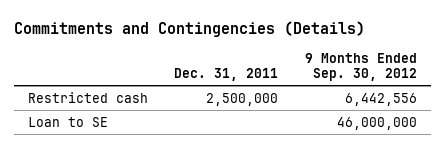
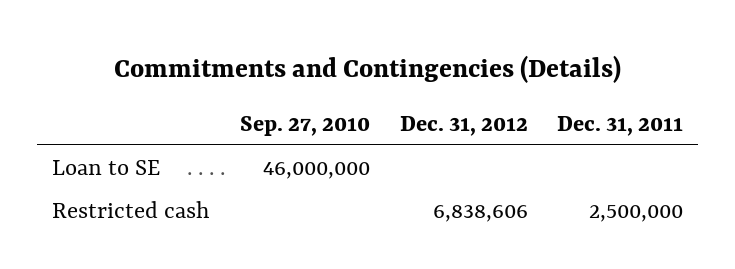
- | Dec. 31, 2011 | 9 Months Ended Sep. 30, 2012
+ | Sep. 27, 2010 | Dec. 31, 2012 | Dec. 31, 2011
moved down: Restricted cash | | 6,838,606 | 2,500,000

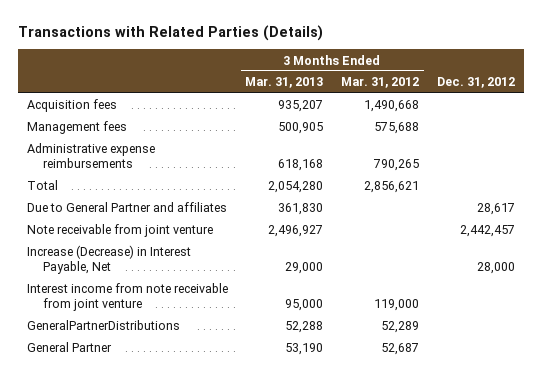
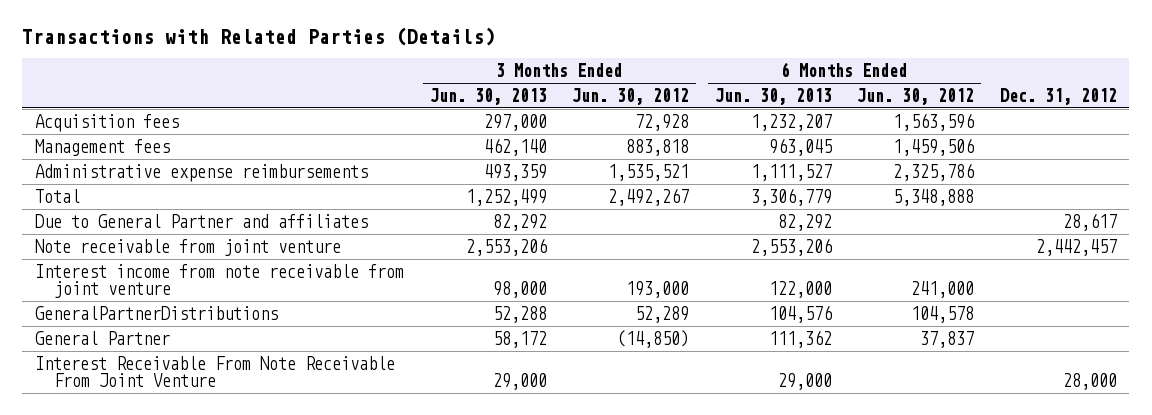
- | 3 Months Ended Mar. 31, 2013 | 3 Months Ended Mar. 31, 2012 | Dec. 31, 2012
+ | 3 Months Ended Jun. 30, 2013 | 3 Months Ended Jun. 30, 2012 | 6 Months Ended Jun. 30, 2013 | 6 Months Ended Jun. 30, 2012 | Dec. 31, 2012
- Increase (Decrease) in Interest Payable, Net | 29,000 | | 28,000
+ Interest Receivable From Note Receivable From Joint Venture | 29,000 | | 29,000 | | 28,000

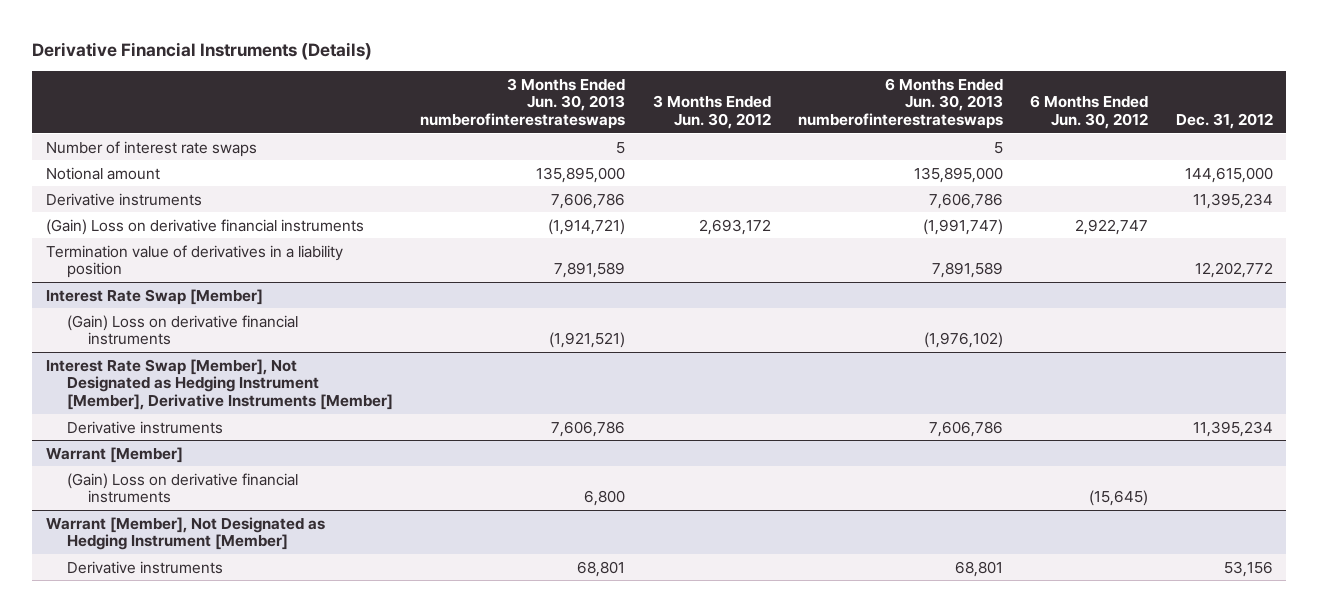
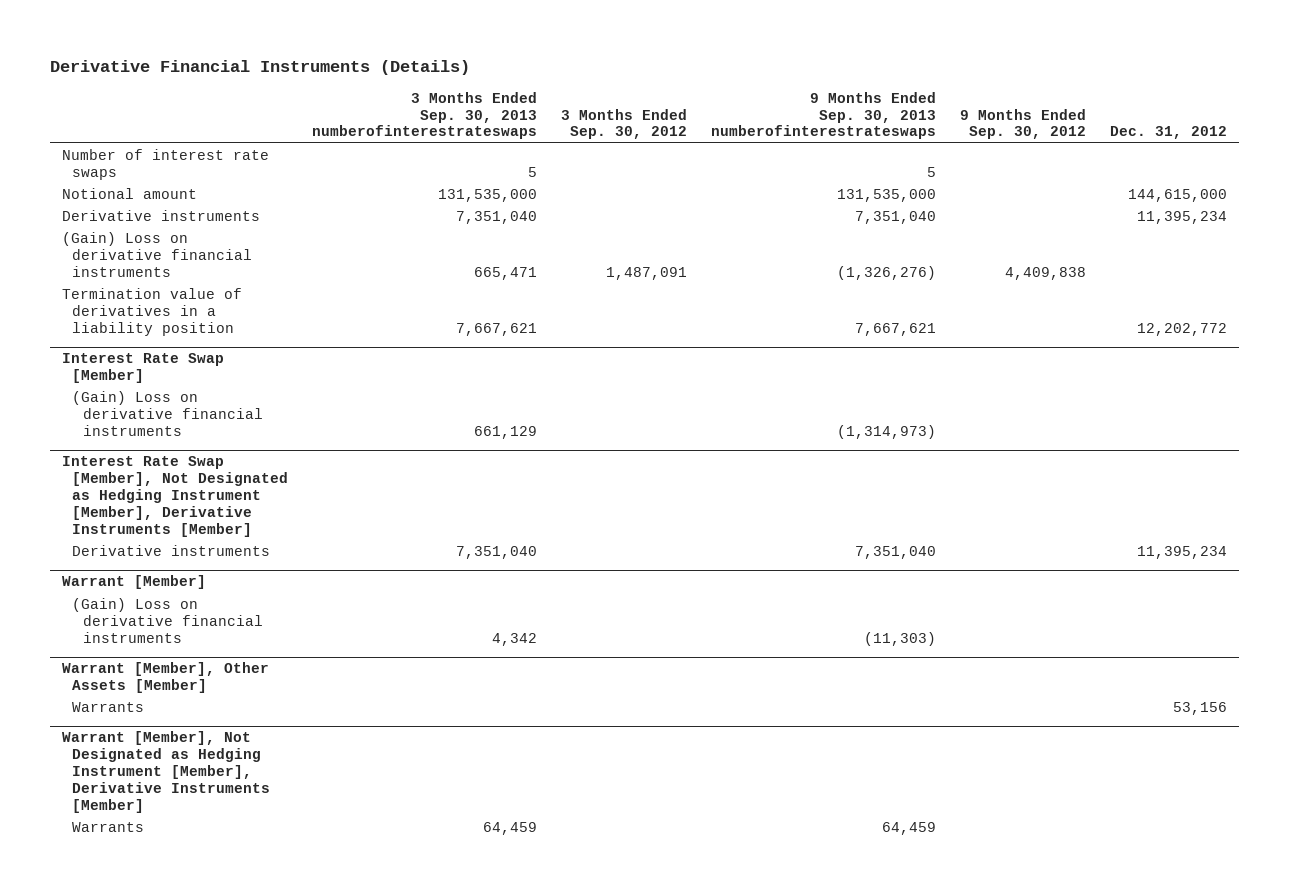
- | 3 Months Ended Jun. 30, 2013 numberofinterestrateswaps | 3 Months Ended Jun. 30, 2012 | 6 Months Ended Jun. 30, 2013 numberofinterestrateswaps | 6 Months Ended Jun. 30, 2012 | Dec. 31, 2012
+ | 3 Months Ended Sep. 30, 2013 numberofinterestrateswaps | 3 Months Ended Sep. 30, 2012 | 9 Months Ended Sep. 30, 2013 numberofinterestrateswaps | 9 Months Ended Sep. 30, 2012 | Dec. 31, 2012
- Warrant [Member], Not Designated as Hedging Instrument [Member]
- Derivative instruments | 68,801 | | 68,801 | | 53,156
+ Warrant [Member], Other Assets [Member]
+ Warrants | | | | | 53,156
+ Warrant [Member], Not Designated as Hedging Instrument [Member], Derivative Instruments [Member]
+ Warrants | 64,459 | | 64,459 | |

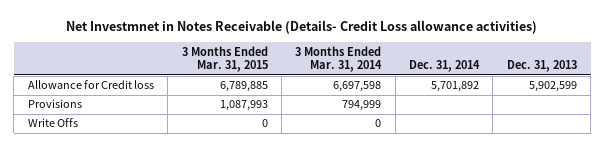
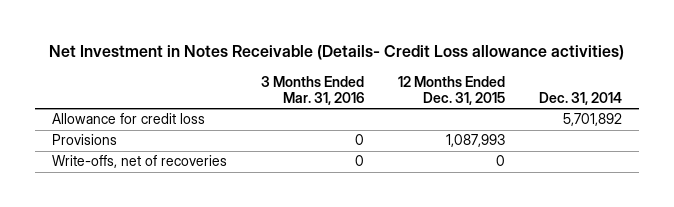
- Net Investmnet in Notes Receivable (Details- Credit Loss allowance activities)
+ Net Investment in Notes Receivable (Details- Credit Loss allowance activities)
- | 3 Months Ended Mar. 31, 2015 | 3 Months Ended Mar. 31, 2014 | Dec. 31, 2014 | Dec. 31, 2013
+ | 3 Months Ended Mar. 31, 2016 | 12 Months Ended Dec. 31, 2015 | Dec. 31, 2014
- Allowance for Credit loss | 6,789,885 | 6,697,598 | 5,701,892 | 5,902,599
+ Allowance for credit loss | | | 5,701,892
- Write Offs | 0 | 0 | |
+ Write-offs, net of recoveries | 0 | 0 |

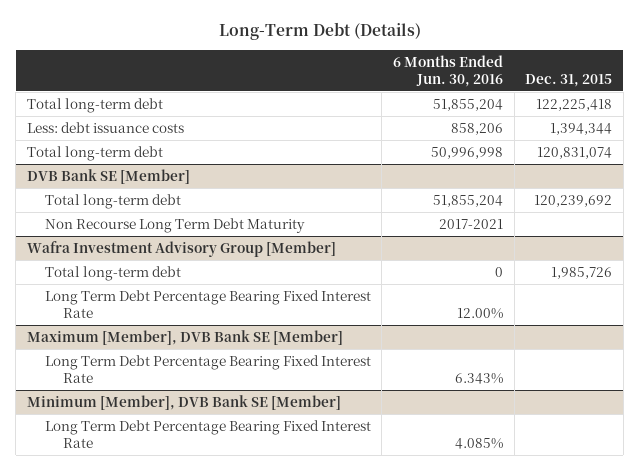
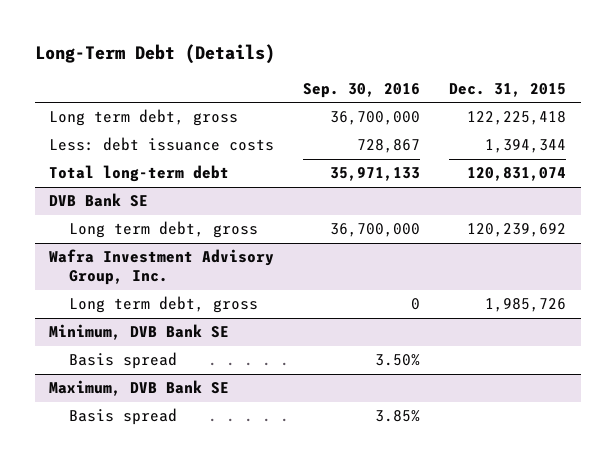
- | 6 Months Ended Jun. 30, 2016 | Dec. 31, 2015
+ | Sep. 30, 2016 | Dec. 31, 2015
- Total long-term debt | 51,855,204 | 122,225,418
+ Long term debt, gross | 36,700,000 | 122,225,418
- DVB Bank SE [Member]
- Total long-term debt | 51,855,204 | 120,239,692
- Non Recourse Long Term Debt Maturity | 2017-2021 |
- Wafra Investment Advisory Group [Member]
- Total long-term debt | 0 | 1,985,726
- Long Term Debt Percentage Bearing Fixed Interest Rate | 12.00% |
- Maximum [Member], DVB Bank SE [Member]
- Long Term Debt Percentage Bearing Fixed Interest Rate | 6.343% |
- Minimum [Member], DVB Bank SE [Member]
- Long Term Debt Percentage Bearing Fixed Interest Rate | 4.085% |
+ DVB Bank SE
+ Long term debt, gross | 36,700,000 | 120,239,692
+ Wafra Investment Advisory Group, Inc.
+ Long term debt, gross | 0 | 1,985,726
+ Minimum, DVB Bank SE
+ Basis spread | 3.50% |
+ Maximum, DVB Bank SE
+ Basis spread | 3.85% |

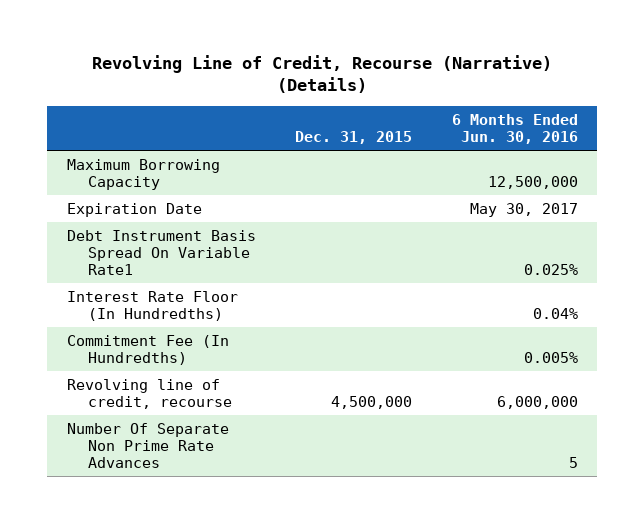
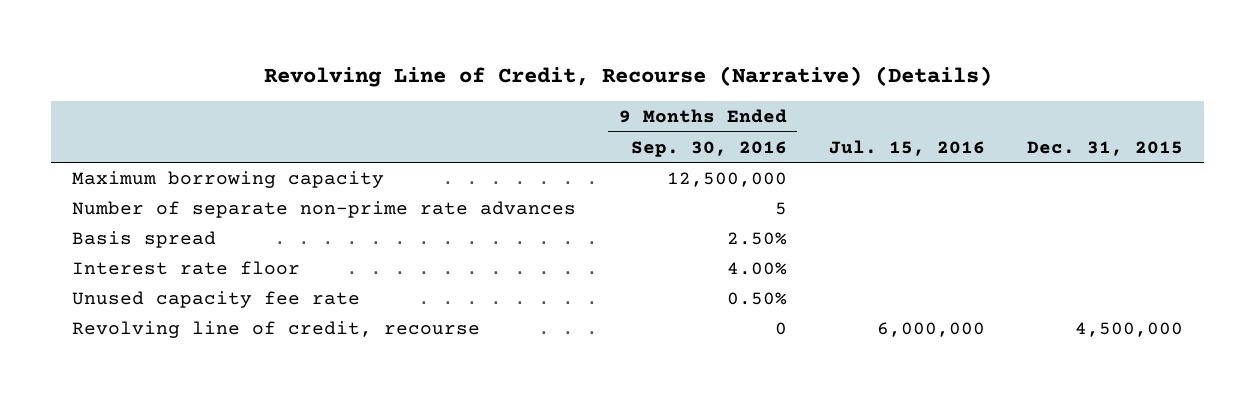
- | Dec. 31, 2015 | 6 Months Ended Jun. 30, 2016
+ | 9 Months Ended Sep. 30, 2016 | Jul. 15, 2016 | Dec. 31, 2015
- Maximum Borrowing Capacity | | 12,500,000
- Expiration Date | | May 30, 2017
- Debt Instrument Basis Spread On Variable Rate1 | | 0.025%
- Interest Rate Floor (In Hundredths) | | 0.04%
- Commitment Fee (In Hundredths) | | 0.005%
+ Maximum borrowing capacity | 12,500,000 | |
+ Number of separate non-prime rate advances | 5 | |
+ Basis spread | 2.50% | |
+ Interest rate floor | 4.00% | |
+ Unused capacity fee rate | 0.50% | |
- Number Of Separate Non Prime Rate Advances | | 5

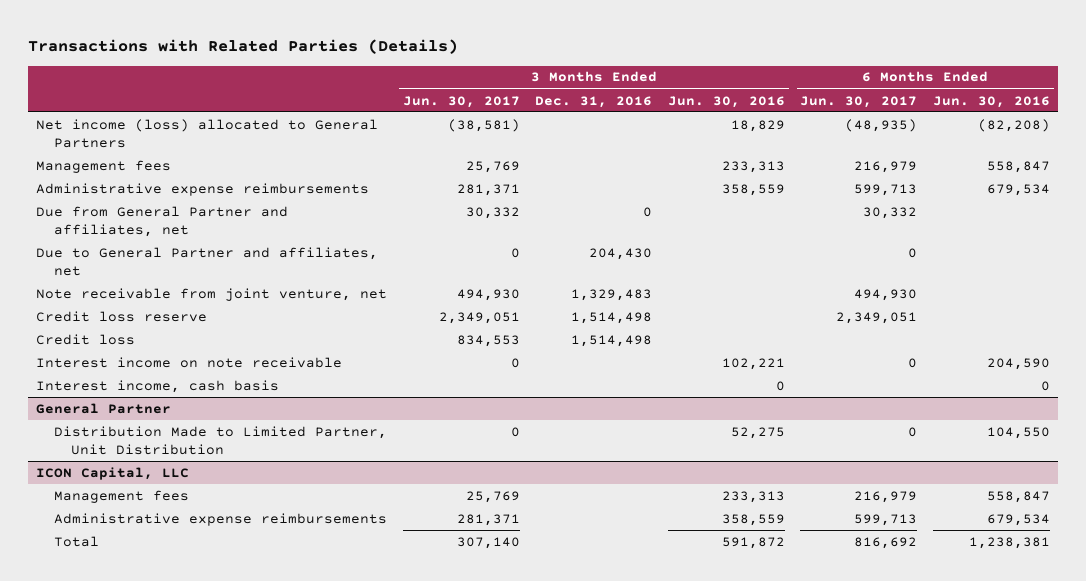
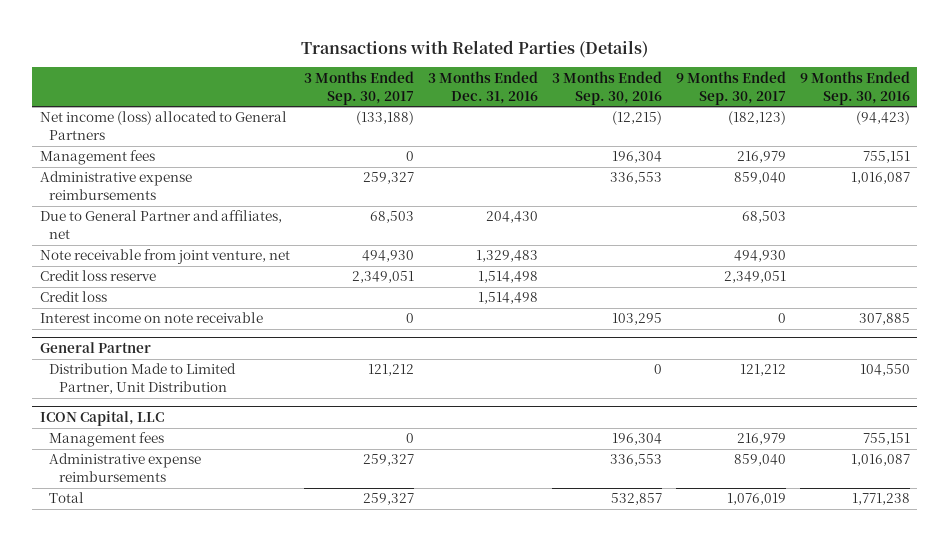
- | 3 Months Ended Jun. 30, 2017 | 3 Months Ended Dec. 31, 2016 | 3 Months Ended Jun. 30, 2016 | 6 Months Ended Jun. 30, 2017 | 6 Months Ended Jun. 30, 2016
+ | 3 Months Ended Sep. 30, 2017 | 3 Months Ended Dec. 31, 2016 | 3 Months Ended Sep. 30, 2016 | 9 Months Ended Sep. 30, 2017 | 9 Months Ended Sep. 30, 2016
- Due from General Partner and affiliates, net | 30,332 | 0 | | 30,332 |
- Interest income, cash basis | | | 0 | | 0

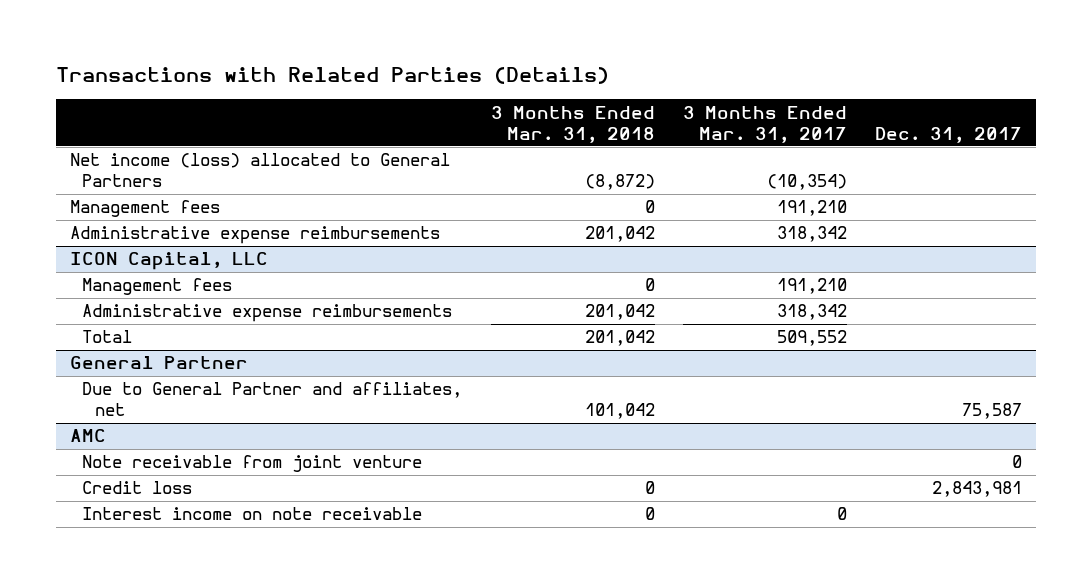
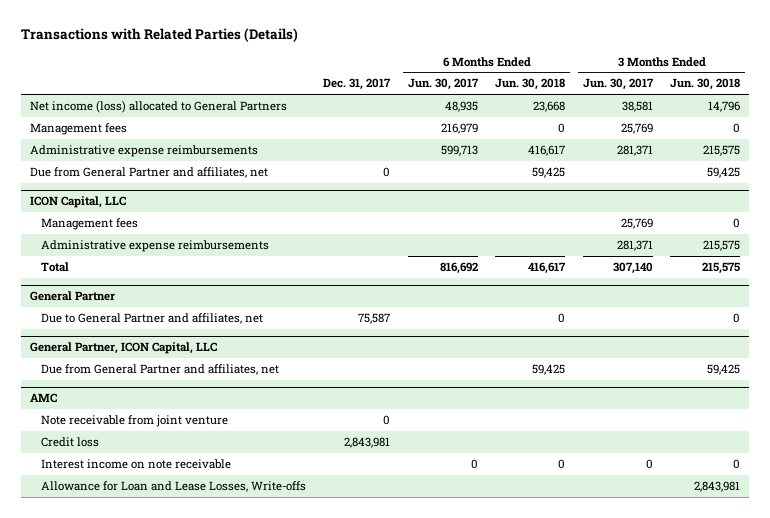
- | 3 Months Ended Mar. 31, 2018 | 3 Months Ended Mar. 31, 2017 | Dec. 31, 2017
+ | Dec. 31, 2017 | 6 Months Ended Jun. 30, 2017 | 6 Months Ended Jun. 30, 2018 | 3 Months Ended Jun. 30, 2017 | 3 Months Ended Jun. 30, 2018
+ Due from General Partner and affiliates, net | 0 | | 59,425 | | 59,425
+ General Partner, ICON Capital, LLC
+ Due from General Partner and affiliates, net | | | 59,425 | | 59,425
@ AMC
+ Allowance for Loan and Lease Losses, Write-offs | | | | | 2,843,981

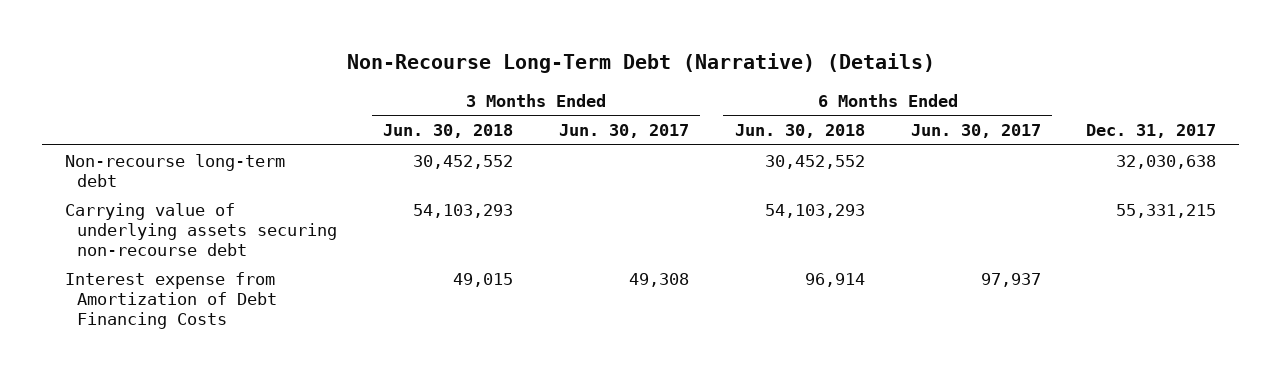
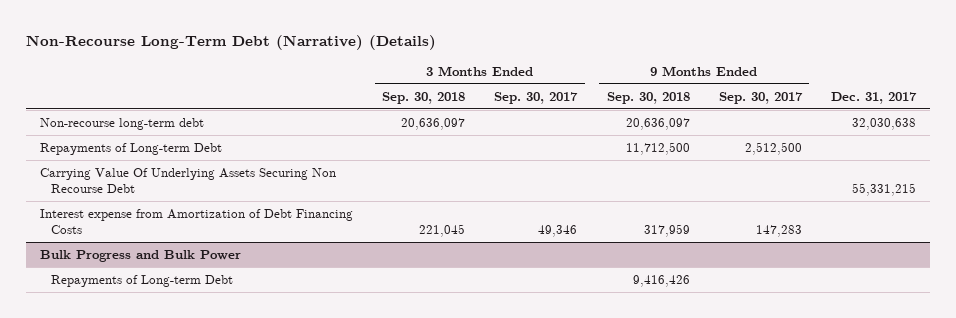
- | 3 Months Ended Jun. 30, 2018 | 3 Months Ended Jun. 30, 2017 | 6 Months Ended Jun. 30, 2018 | 6 Months Ended Jun. 30, 2017 | Dec. 31, 2017
+ | 3 Months Ended Sep. 30, 2018 | 3 Months Ended Sep. 30, 2017 | 9 Months Ended Sep. 30, 2018 | 9 Months Ended Sep. 30, 2017 | Dec. 31, 2017
- Carrying value of underlying assets securing non-recourse debt | 54,103,293 | | 54,103,293 | | 55,331,215
+ Repayments of Long-term Debt | | | 11,712,500 | 2,512,500 |
+ Carrying Value Of Underlying Assets Securing Non Recourse Debt | | | | | 55,331,215
+ Bulk Progress and Bulk Power
+ Repayments of Long-term Debt | | | 9,416,426 | |

